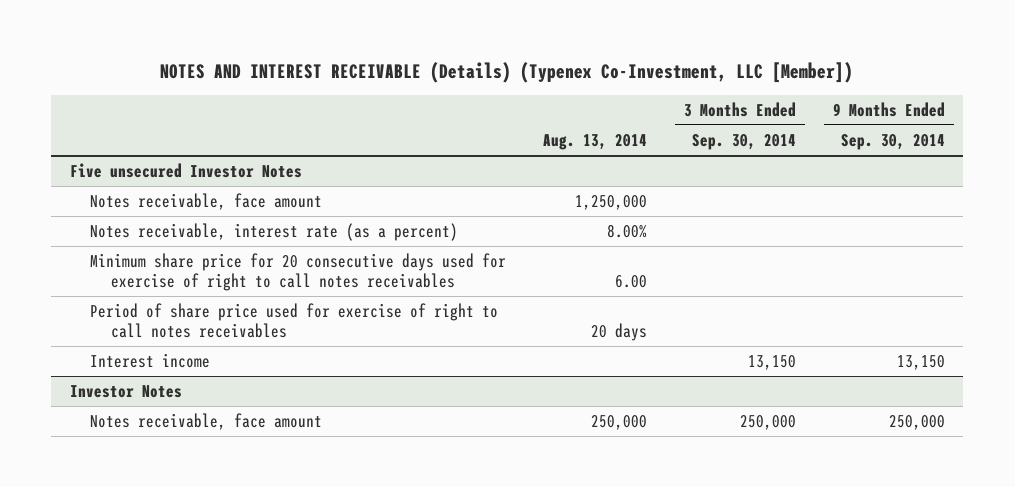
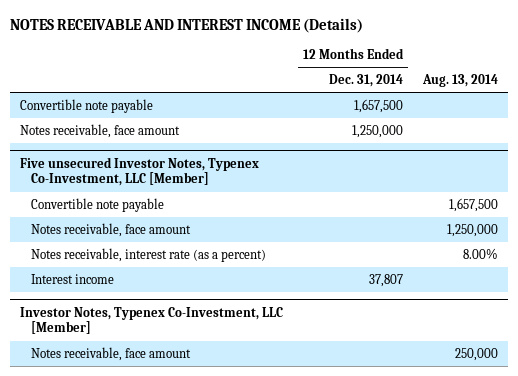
- NOTES AND INTEREST RECEIVABLE (Details) (Typenex Co-Investment, LLC [Member])
+ NOTES RECEIVABLE AND INTEREST INCOME (Details)
- | Aug. 13, 2014 | 3 Months Ended Sep. 30, 2014 | 9 Months Ended Sep. 30, 2014
+ | 12 Months Ended Dec. 31, 2014 | Aug. 13, 2014
- Five unsecured Investor Notes
+ Convertible note payable | 1,657,500 |
+ Notes receivable, face amount | 1,250,000 |
+ Five unsecured Investor Notes, Typenex Co-Investment, LLC [Member]
+ Convertible note payable | | 1,657,500
- Minimum share price for 20 consecutive days used for exercise of right to call notes receivables | 6.00 | |
- Period of share price used for exercise of right to call notes receivables | 20 days | |
- Investor Notes
+ Investor Notes, Typenex Co-Investment, LLC [Member]

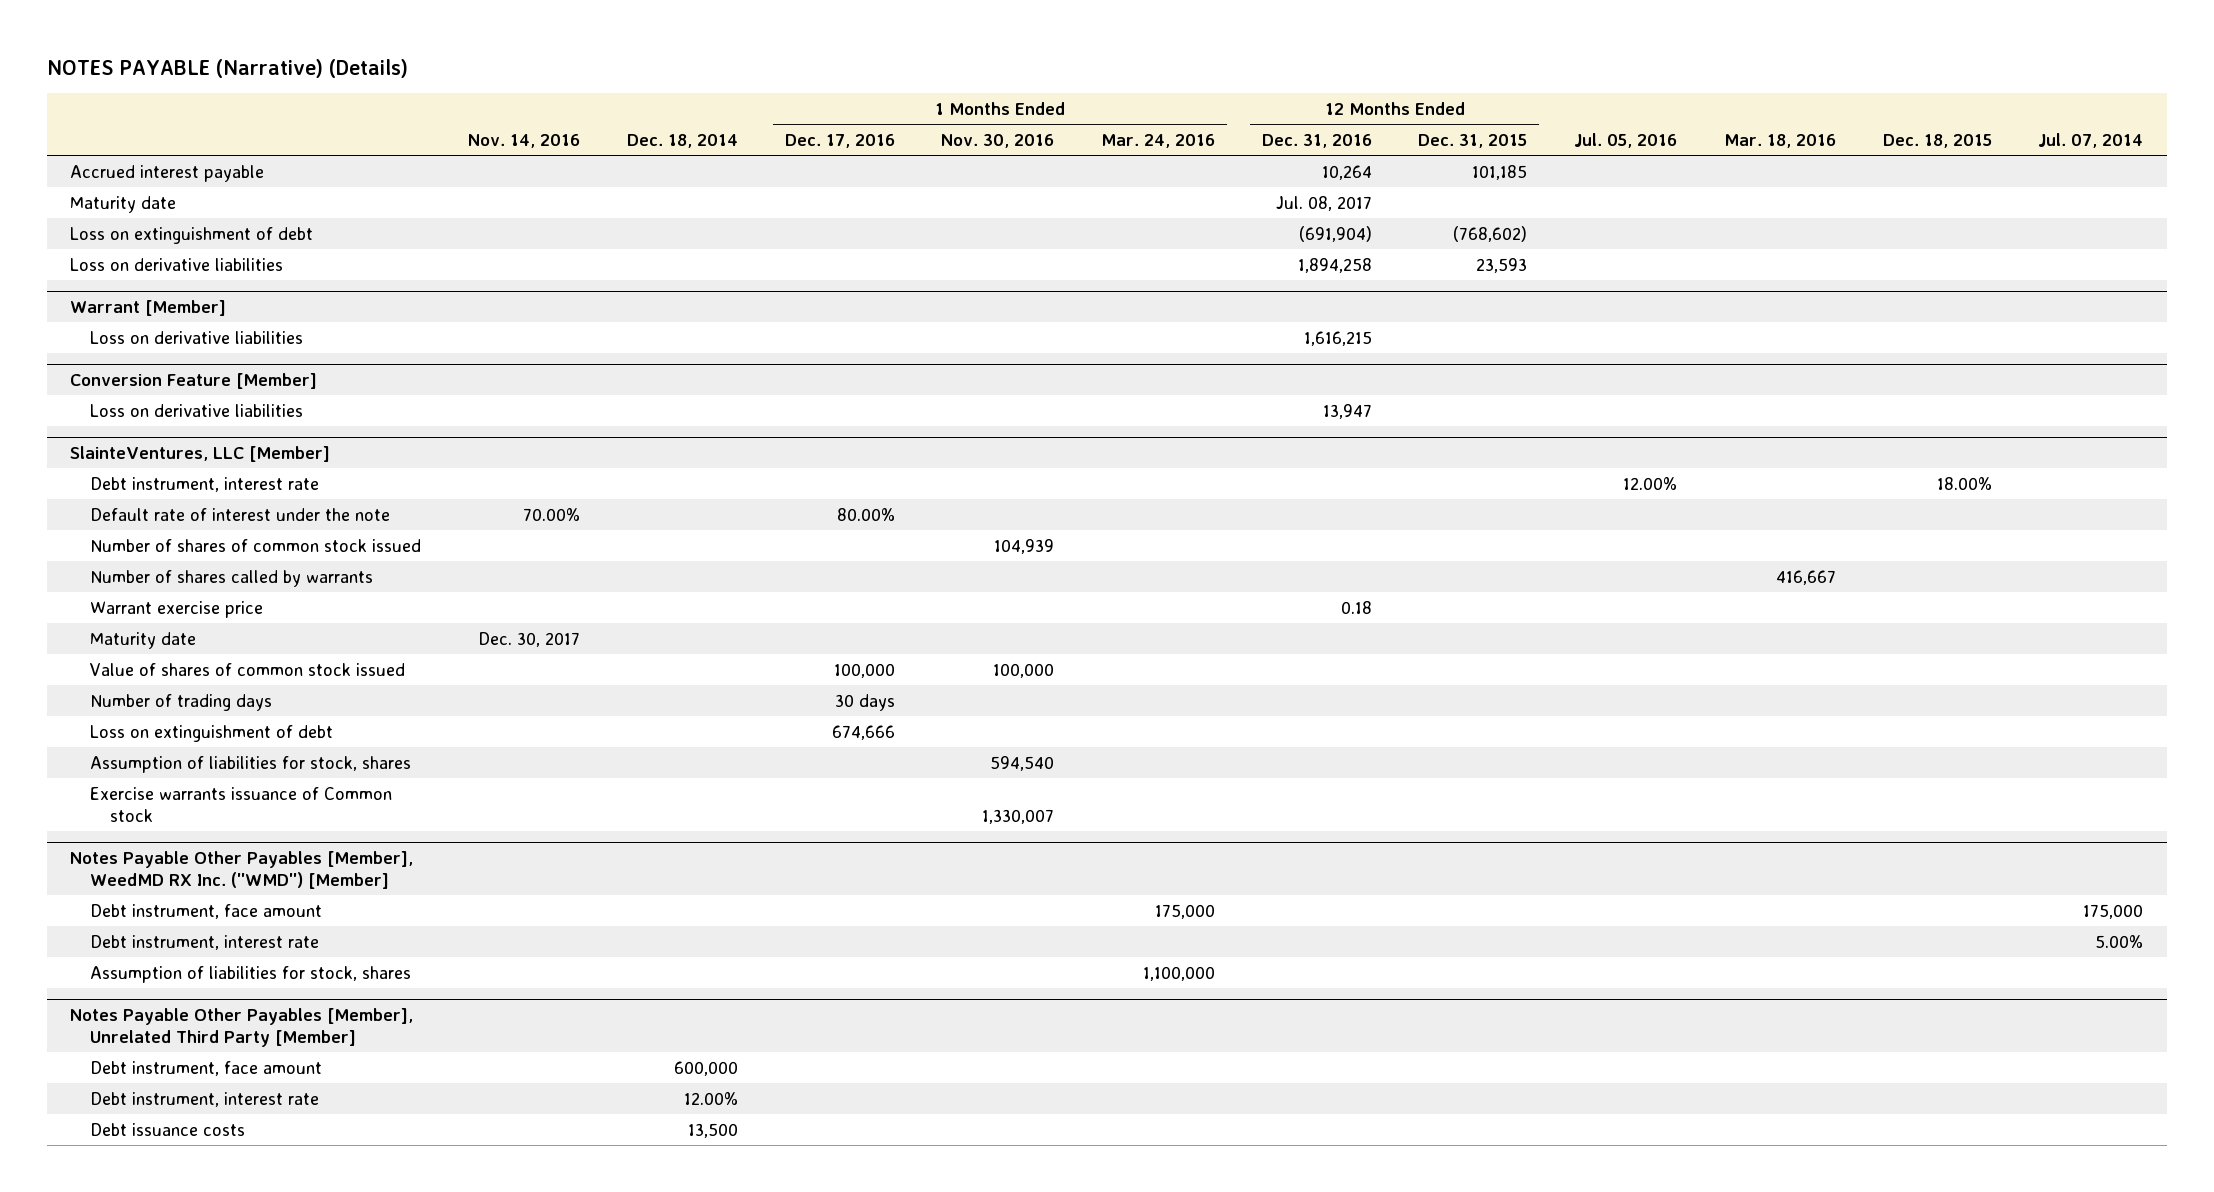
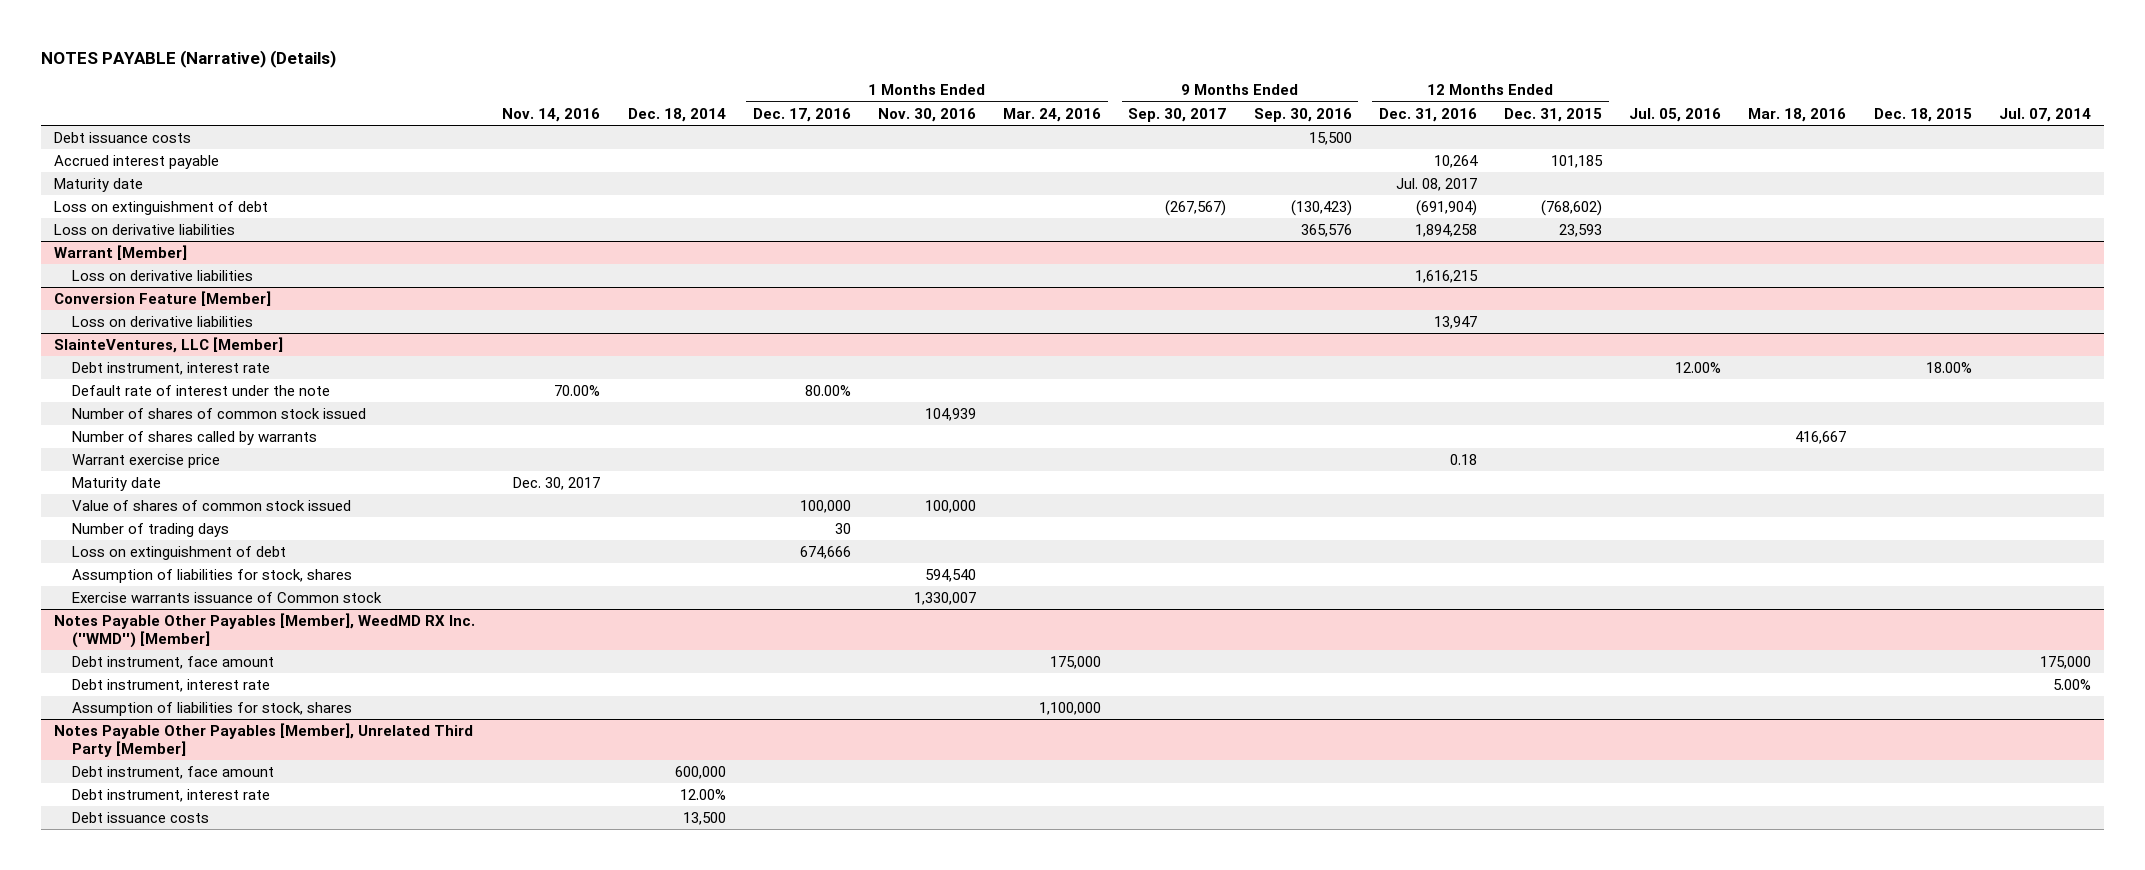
- | Nov. 14, 2016 | Dec. 18, 2014 | 1 Months Ended Dec. 17, 2016 | 1 Months Ended Nov. 30, 2016 | 1 Months Ended Mar. 24, 2016 | 12 Months Ended Dec. 31, 2016 | 12 Months Ended Dec. 31, 2015 | Jul. 05, 2016 | Mar. 18, 2016 | Dec. 18, 2015 | Jul. 07, 2014
+ | Nov. 14, 2016 | Dec. 18, 2014 | 1 Months Ended Dec. 17, 2016 | 1 Months Ended Nov. 30, 2016 | 1 Months Ended Mar. 24, 2016 | 9 Months Ended Sep. 30, 2017 | 9 Months Ended Sep. 30, 2016 | 12 Months Ended Dec. 31, 2016 | 12 Months Ended Dec. 31, 2015 | Jul. 05, 2016 | Mar. 18, 2016 | Dec. 18, 2015 | Jul. 07, 2014
+ Debt issuance costs | | | | | | | 15,500 | | | | | |
@ SlainteVentures, LLC [Member]
- Number of trading days | | | 30 days | | | | | | | |
+ Number of trading days | | | 30 | | | | | | | | | |

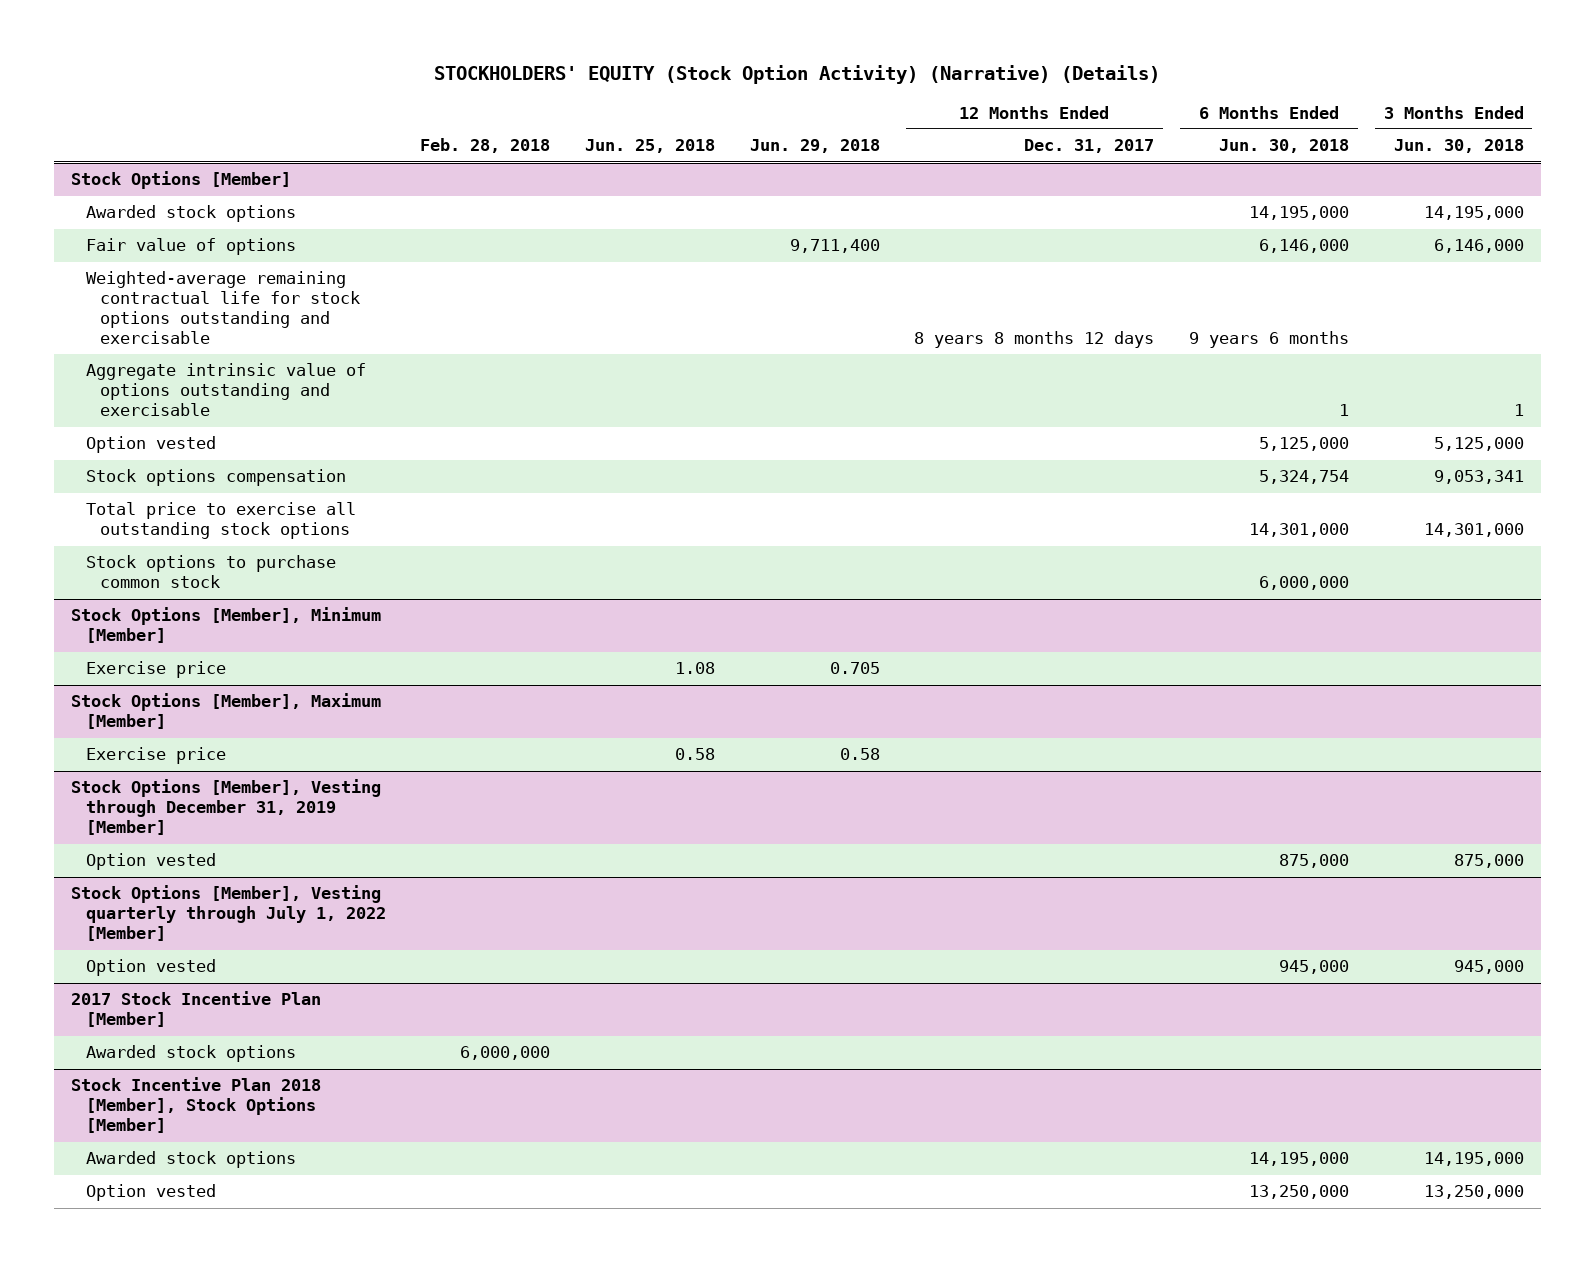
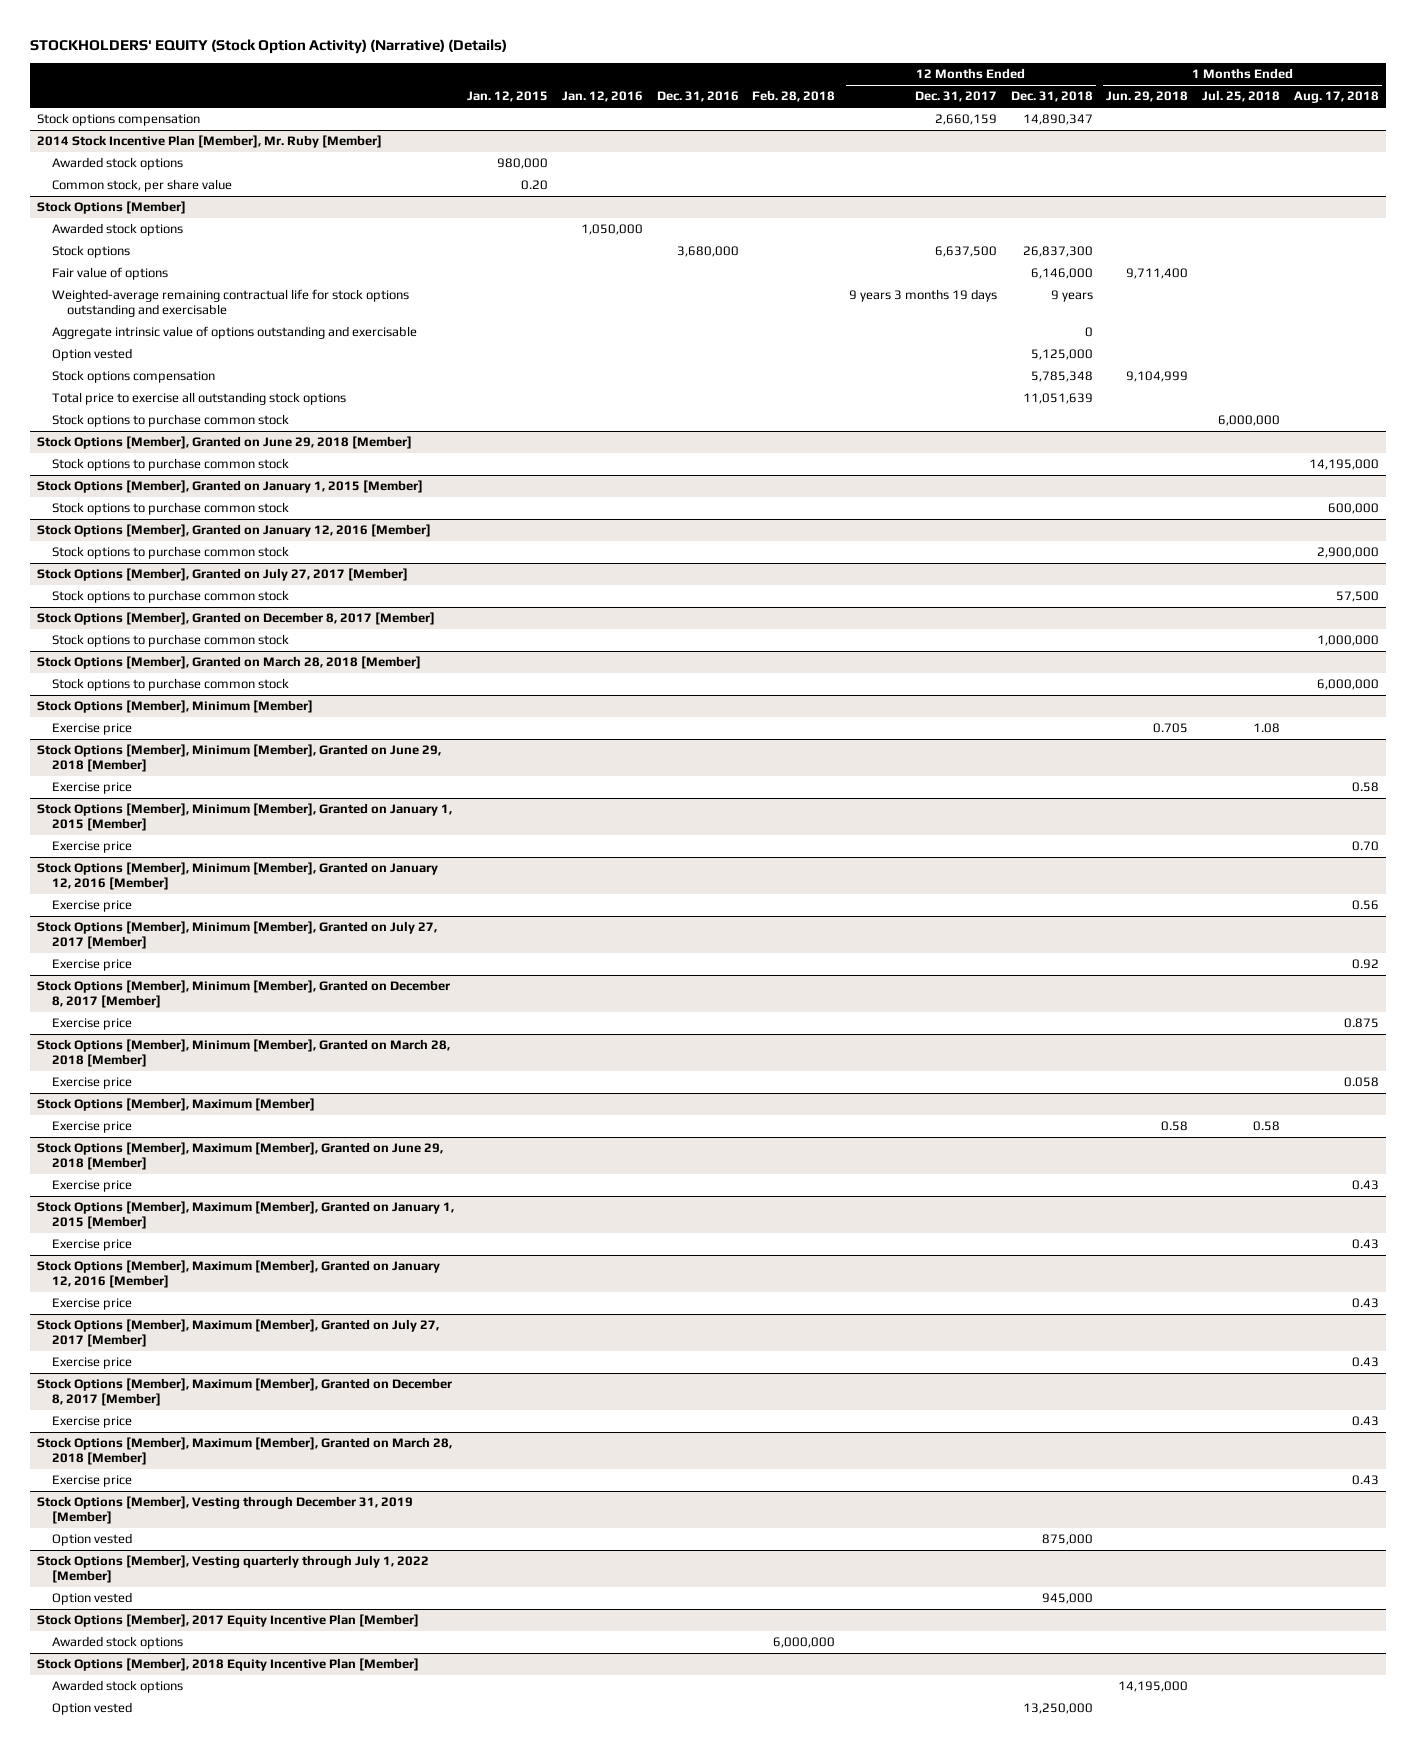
- | Feb. 28, 2018 | Jun. 25, 2018 | Jun. 29, 2018 | 12 Months Ended Dec. 31, 2017 | 6 Months Ended Jun. 30, 2018 | 3 Months Ended Jun. 30, 2018
+ | Jan. 12, 2015 | Jan. 12, 2016 | Dec. 31, 2016 | Feb. 28, 2018 | 12 Months Ended Dec. 31, 2017 | 12 Months Ended Dec. 31, 2018 | 1 Months Ended Jun. 29, 2018 | 1 Months Ended Jul. 25, 2018 | 1 Months Ended Aug. 17, 2018
+ Stock options compensation | | | | | 2,660,159 | 14,890,347 | | |
+ 2014 Stock Incentive Plan [Member], Mr. Ruby [Member]
+ Awarded stock options | 980,000 | | | | | | | |
+ Common stock, per share value | 0.20 | | | | | | | |
@ Stock Options [Member]
+ Stock options | | | 3,680,000 | | 6,637,500 | 26,837,300 | | |
- Weighted-average remaining contractual life for stock options outstanding and exercisable | | | | 8 years 8 months 12 days | 9 years 6 months |
+ Weighted-average remaining contractual life for stock options outstanding and exercisable | | | | | 9 years 3 months 19 days | 9 years | | |
+ Stock Options [Member], Granted on June 29, 2018 [Member]
+ Stock options to purchase common stock | | | | | | | | | 14,195,000
+ Stock Options [Member], Granted on January 1, 2015 [Member]
+ Stock options to purchase common stock | | | | | | | | | 600,000
+ Stock Options [Member], Granted on January 12, 2016 [Member]
+ Stock options to purchase common stock | | | | | | | | | 2,900,000
+ Stock Options [Member], Granted on July 27, 2017 [Member]
+ Stock options to purchase common stock | | | | | | | | | 57,500
+ Stock Options [Member], Granted on December 8, 2017 [Member]
+ Stock options to purchase common stock | | | | | | | | | 1,000,000
+ Stock Options [Member], Granted on March 28, 2018 [Member]
+ Stock options to purchase common stock | | | | | | | | | 6,000,000
+ Stock Options [Member], Minimum [Member], Granted on June 29, 2018 [Member]
+ Exercise price | | | | | | | | | 0.58
+ Stock Options [Member], Minimum [Member], Granted on January 1, 2015 [Member]
+ Exercise price | | | | | | | | | 0.70
+ Stock Options [Member], Minimum [Member], Granted on January 12, 2016 [Member]
+ Exercise price | | | | | | | | | 0.56
+ Stock Options [Member], Minimum [Member], Granted on July 27, 2017 [Member]
+ Exercise price | | | | | | | | | 0.92
+ Stock Options [Member], Minimum [Member], Granted on December 8, 2017 [Member]
+ Exercise price | | | | | | | | | 0.875
+ Stock Options [Member], Minimum [Member], Granted on March 28, 2018 [Member]
+ Exercise price | | | | | | | | | 0.058
+ Stock Options [Member], Maximum [Member], Granted on June 29, 2018 [Member]
+ Exercise price | | | | | | | | | 0.43
+ Stock Options [Member], Maximum [Member], Granted on January 1, 2015 [Member]
+ Exercise price | | | | | | | | | 0.43
+ Stock Options [Member], Maximum [Member], Granted on January 12, 2016 [Member]
+ Exercise price | | | | | | | | | 0.43
+ Stock Options [Member], Maximum [Member], Granted on July 27, 2017 [Member]
+ Exercise price | | | | | | | | | 0.43
+ Stock Options [Member], Maximum [Member], Granted on December 8, 2017 [Member]
+ Exercise price | | | | | | | | | 0.43
+ Stock Options [Member], Maximum [Member], Granted on March 28, 2018 [Member]
+ Exercise price | | | | | | | | | 0.43
- 2017 Stock Incentive Plan [Member]
+ Stock Options [Member], 2017 Equity Incentive Plan [Member]
- Stock Incentive Plan 2018 [Member], Stock Options [Member]
+ Stock Options [Member], 2018 Equity Incentive Plan [Member]

